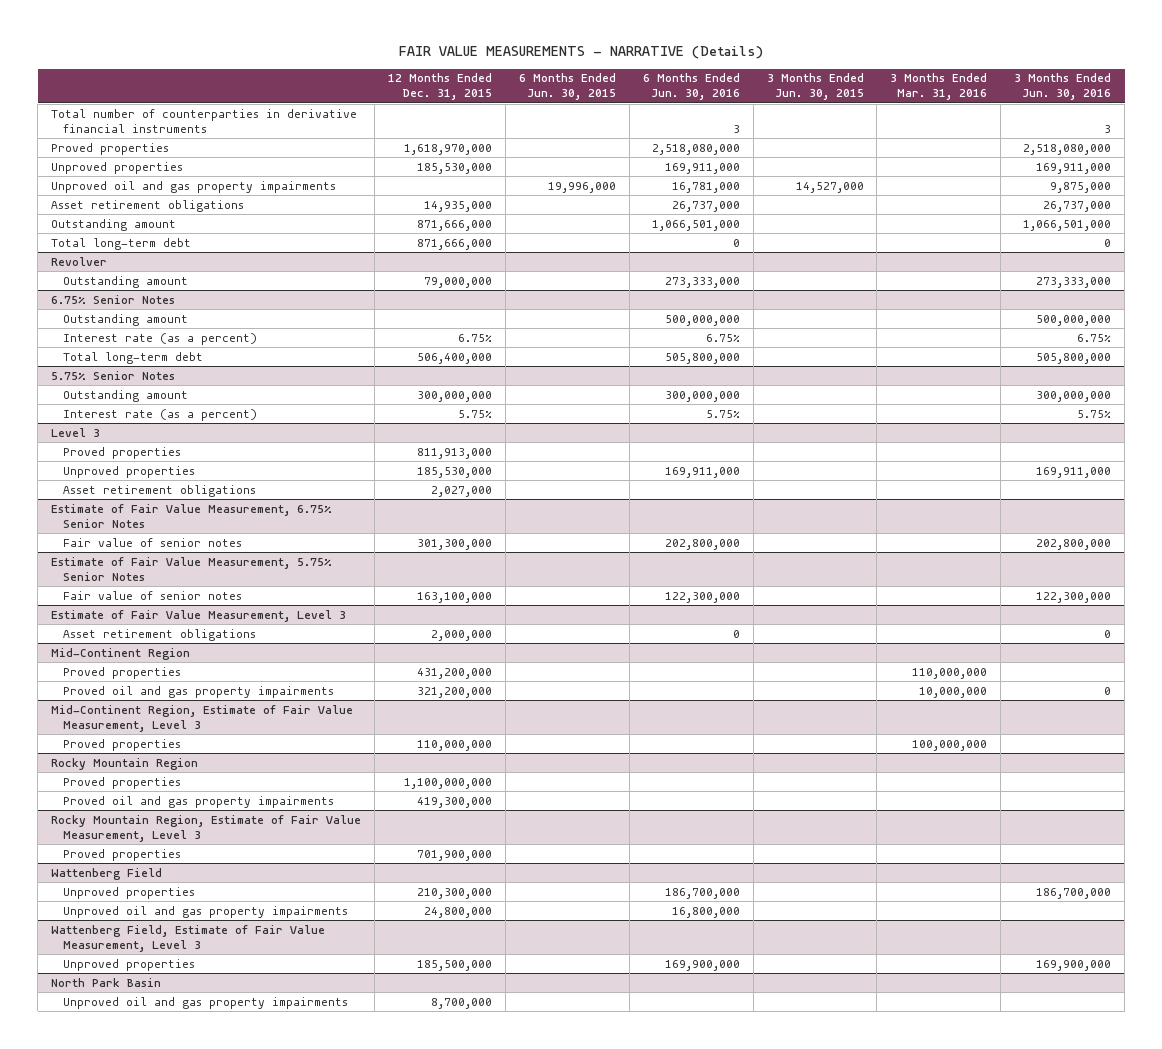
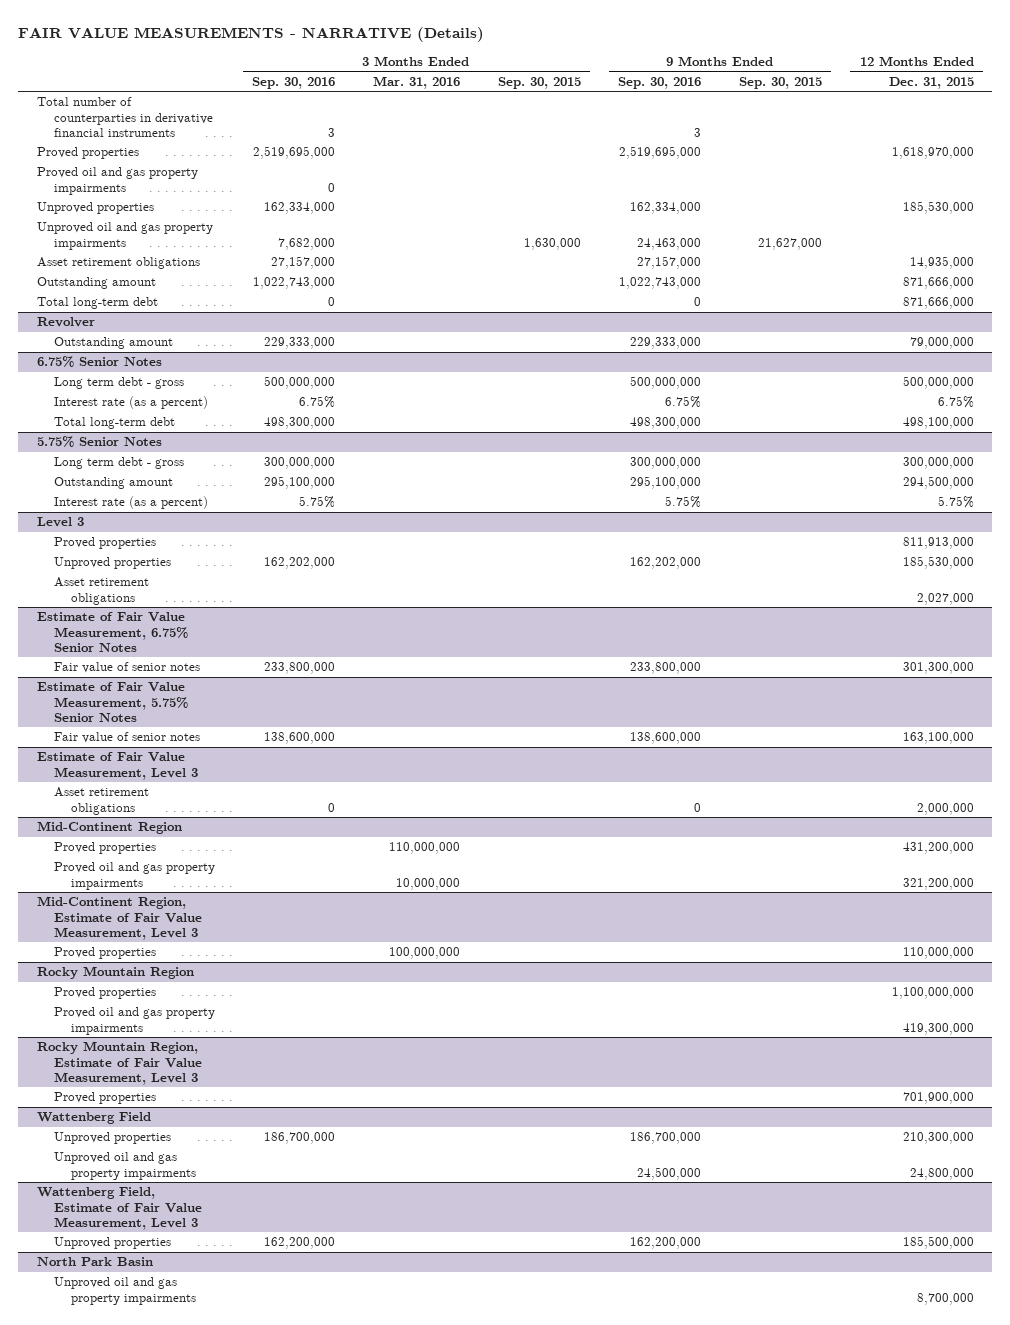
- | 12 Months Ended Dec. 31, 2015 | 6 Months Ended Jun. 30, 2015 | 6 Months Ended Jun. 30, 2016 | 3 Months Ended Jun. 30, 2015 | 3 Months Ended Mar. 31, 2016 | 3 Months Ended Jun. 30, 2016
+ | 3 Months Ended Sep. 30, 2016 | 3 Months Ended Mar. 31, 2016 | 3 Months Ended Sep. 30, 2015 | 9 Months Ended Sep. 30, 2016 | 9 Months Ended Sep. 30, 2015 | 12 Months Ended Dec. 31, 2015
+ Proved oil and gas property impairments | 0 | | | | |
@ 6.75% Senior Notes
- Outstanding amount | | | 500,000,000 | | | 500,000,000
+ Long term debt - gross | 500,000,000 | | | 500,000,000 | | 500,000,000
- Total long-term debt | 506,400,000 | | 505,800,000 | | | 505,800,000
+ Total long-term debt | 498,300,000 | | | 498,300,000 | | 498,100,000
@ 5.75% Senior Notes
- Outstanding amount | 300,000,000 | | 300,000,000 | | | 300,000,000
+ Long term debt - gross | 300,000,000 | | | 300,000,000 | | 300,000,000
+ Outstanding amount | 295,100,000 | | | 295,100,000 | | 294,500,000

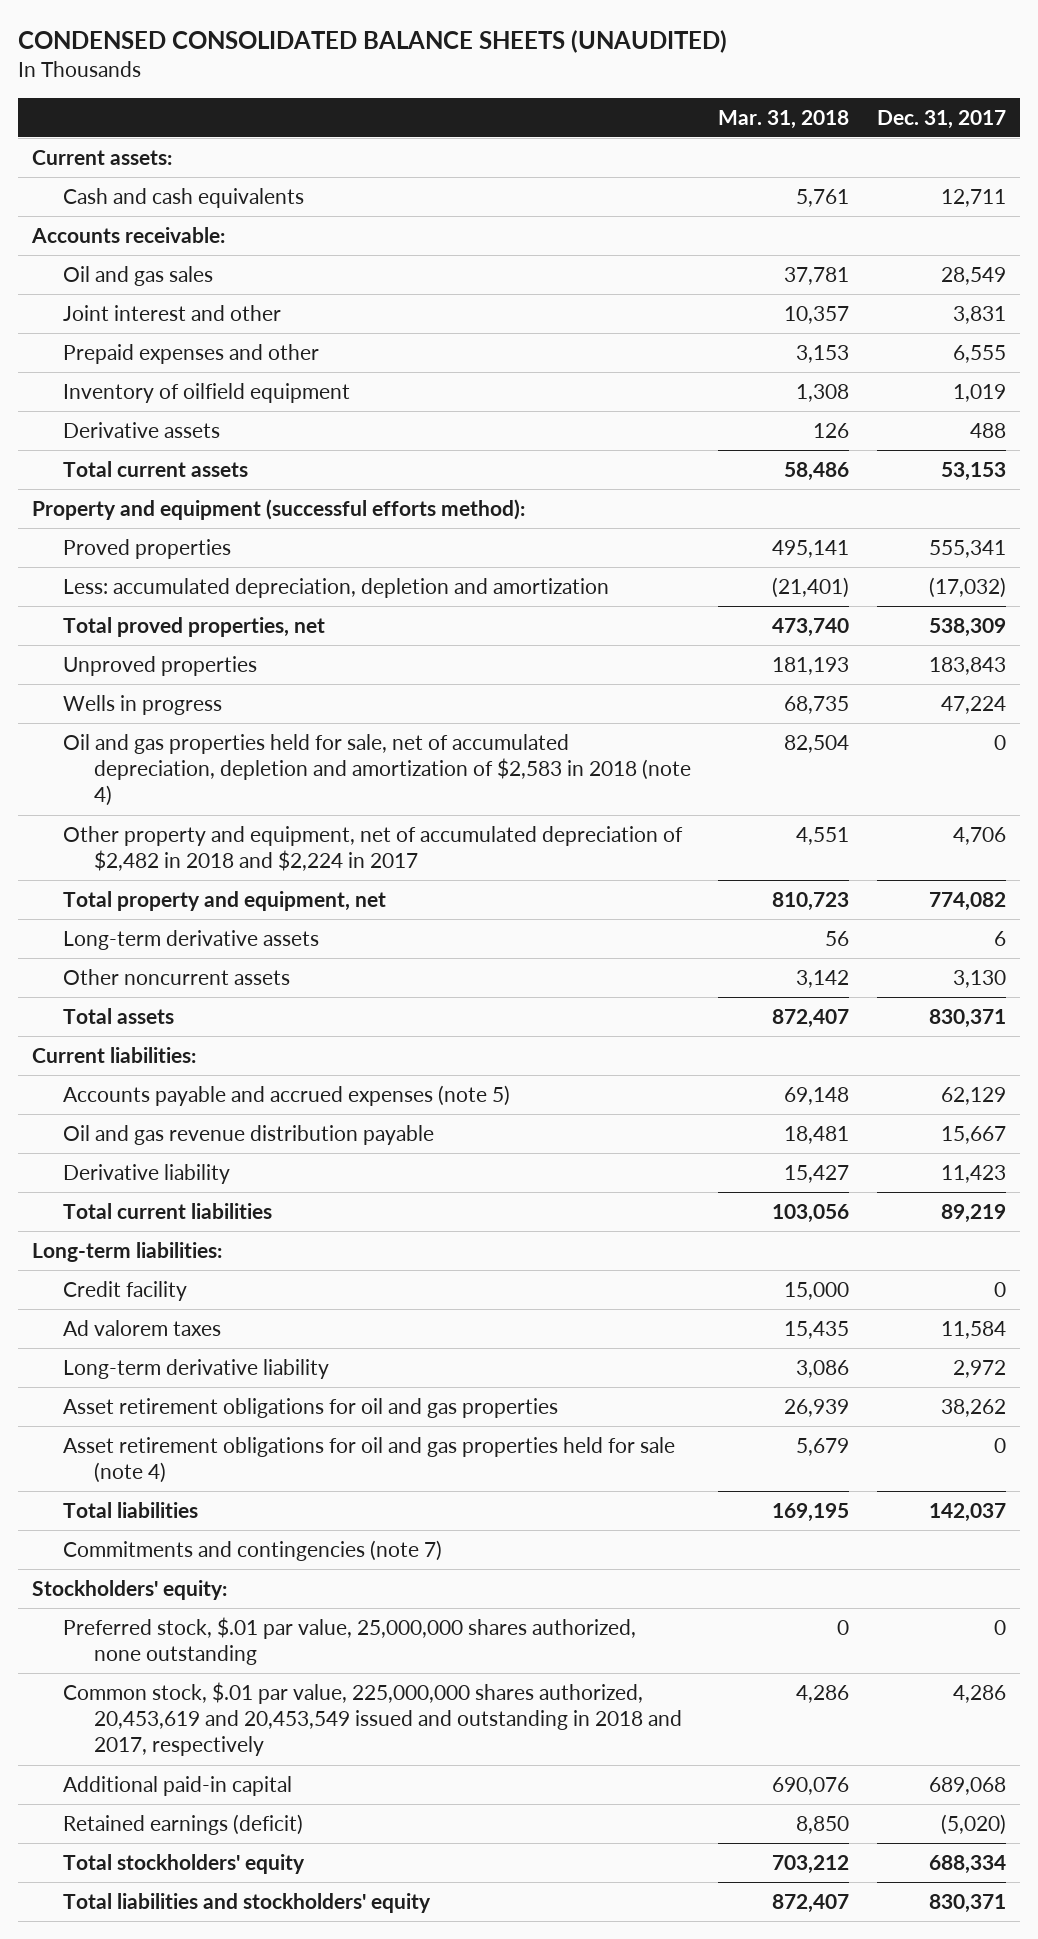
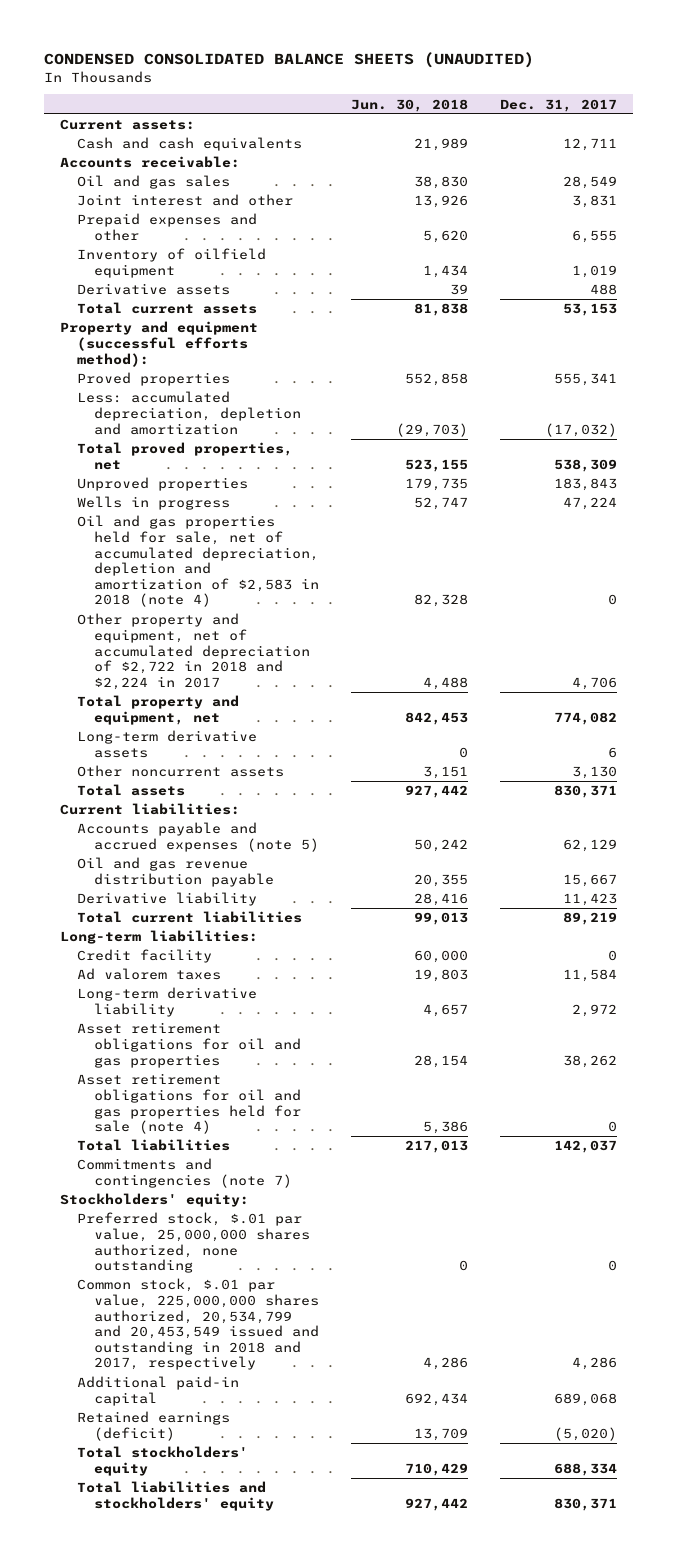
- | Mar. 31, 2018 | Dec. 31, 2017
+ | Jun. 30, 2018 | Dec. 31, 2017
- Other property and equipment, net of accumulated depreciation of $2,482 in 2018 and $2,224 in 2017 | 4,551 | 4,706
+ Other property and equipment, net of accumulated depreciation of $2,722 in 2018 and $2,224 in 2017 | 4,488 | 4,706
- Common stock, $.01 par value, 225,000,000 shares authorized, 20,453,619 and 20,453,549 issued and outstanding in 2018 and 2017, respectively | 4,286 | 4,286
+ Common stock, $.01 par value, 225,000,000 shares authorized, 20,534,799 and 20,453,549 issued and outstanding in 2018 and 2017, respectively | 4,286 | 4,286

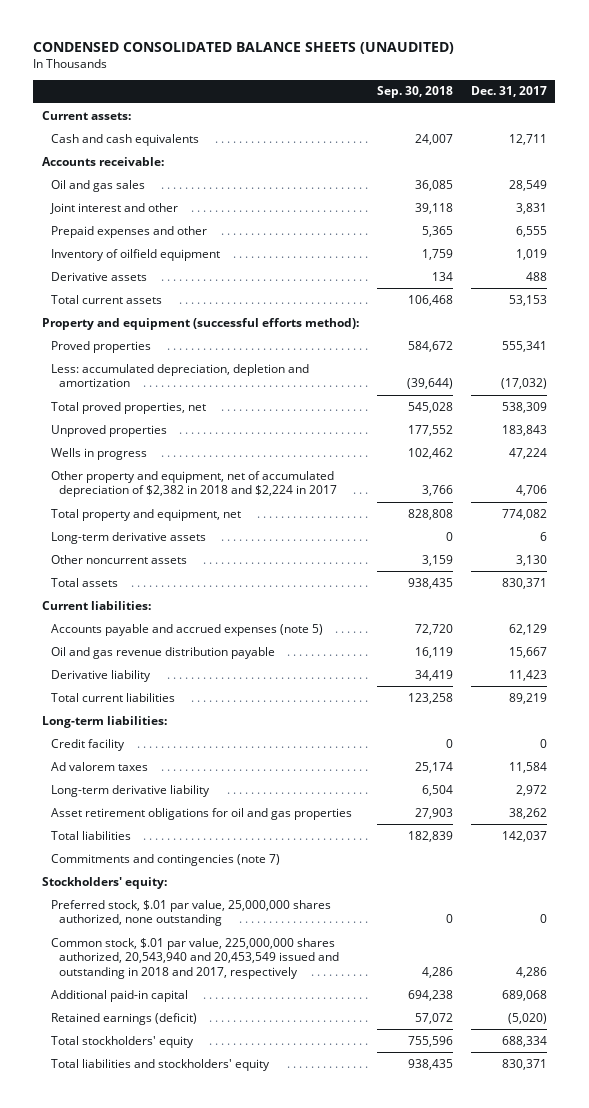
- | Jun. 30, 2018 | Dec. 31, 2017
+ | Sep. 30, 2018 | Dec. 31, 2017
- Oil and gas properties held for sale, net of accumulated depreciation, depletion and amortization of $2,583 in 2018 (note 4) | 82,328 | 0
- Other property and equipment, net of accumulated depreciation of $2,722 in 2018 and $2,224 in 2017 | 4,488 | 4,706
+ Other property and equipment, net of accumulated depreciation of $2,382 in 2018 and $2,224 in 2017 | 3,766 | 4,706
- Asset retirement obligations for oil and gas properties held for sale (note 4) | 5,386 | 0
- Common stock, $.01 par value, 225,000,000 shares authorized, 20,534,799 and 20,453,549 issued and outstanding in 2018 and 2017, respectively | 4,286 | 4,286
+ Common stock, $.01 par value, 225,000,000 shares authorized, 20,543,940 and 20,453,549 issued and outstanding in 2018 and 2017, respectively | 4,286 | 4,286

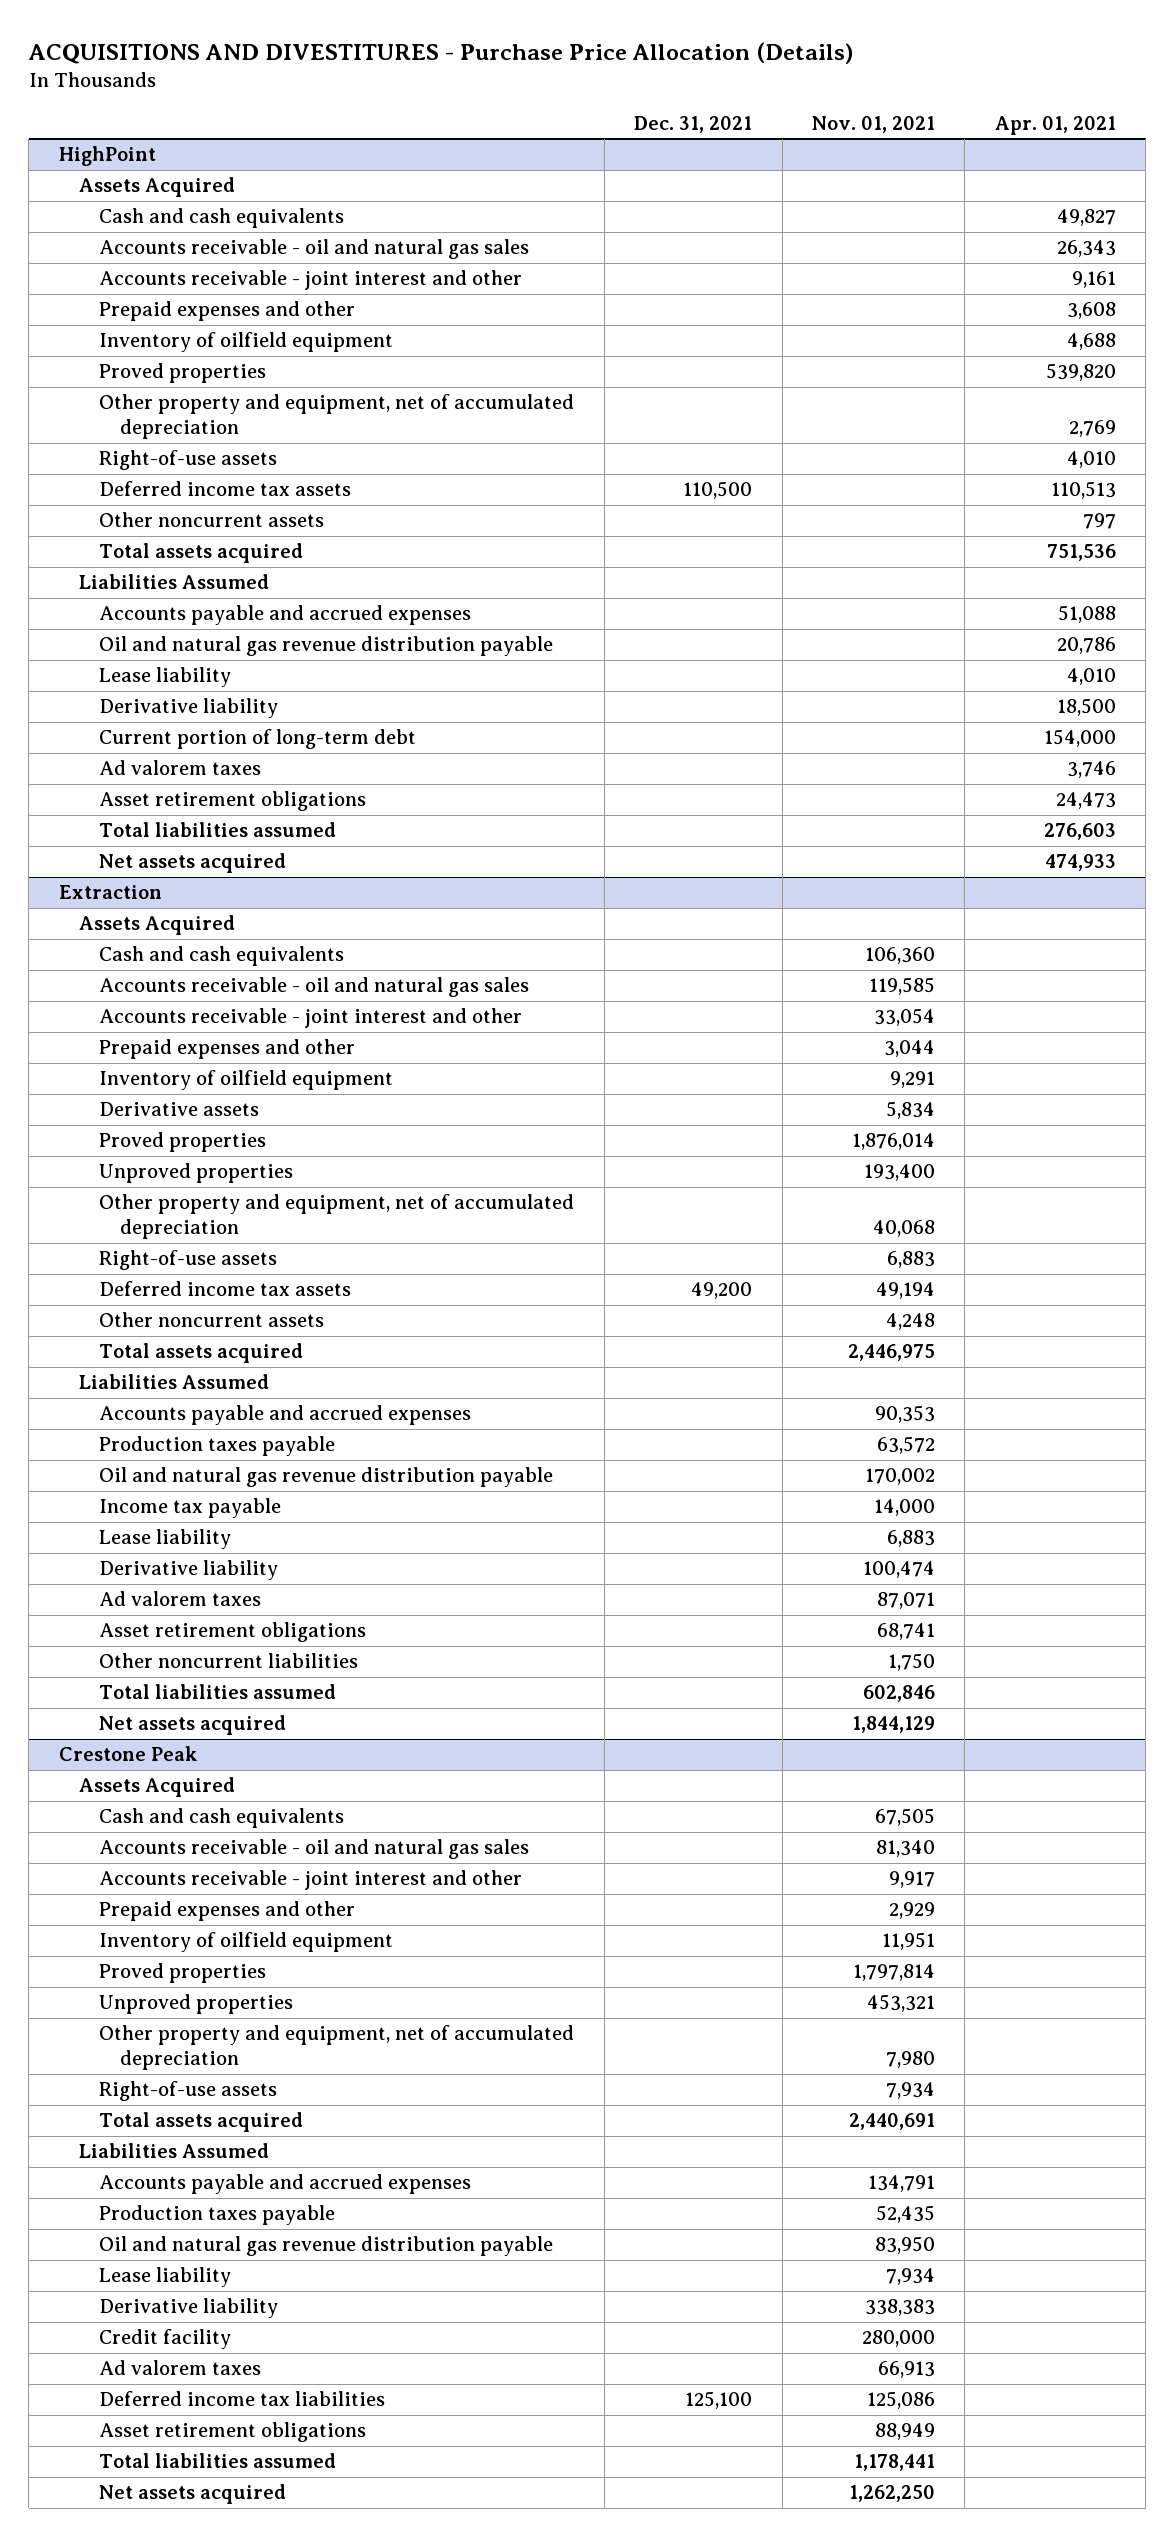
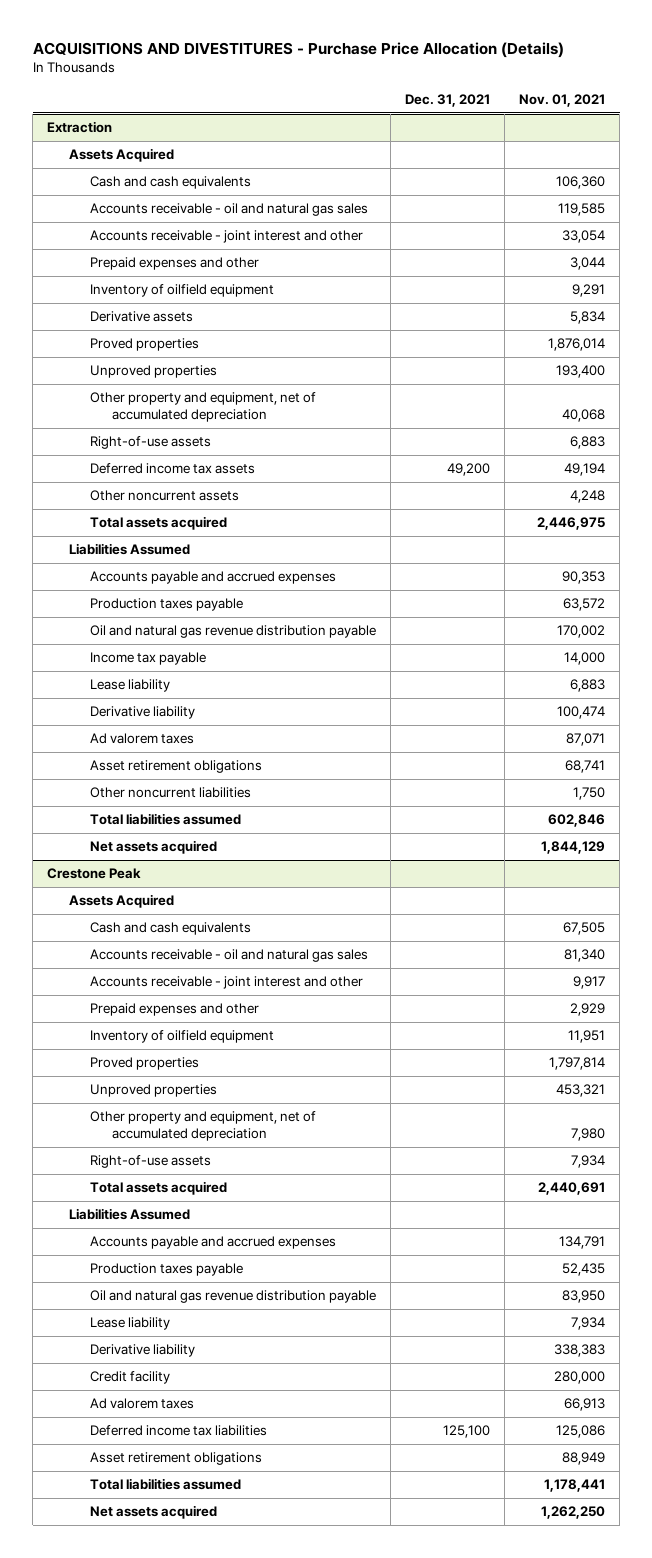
- | Dec. 31, 2021 | Nov. 01, 2021 | Apr. 01, 2021
+ | Dec. 31, 2021 | Nov. 01, 2021
- HighPoint
- Assets Acquired
- Cash and cash equivalents | | | 49,827
- Accounts receivable - oil and natural gas sales | | | 26,343
- Accounts receivable - joint interest and other | | | 9,161
- Prepaid expenses and other | | | 3,608
- Inventory of oilfield equipment | | | 4,688
- Proved properties | | | 539,820
- Other property and equipment, net of accumulated depreciation | | | 2,769
- Right-of-use assets | | | 4,010
- Deferred income tax assets | 110,500 | | 110,513
- Other noncurrent assets | | | 797
- Total assets acquired | | | 751,536
- Liabilities Assumed
- Accounts payable and accrued expenses | | | 51,088
- Oil and natural gas revenue distribution payable | | | 20,786
- Lease liability | | | 4,010
- Derivative liability | | | 18,500
- Current portion of long-term debt | | | 154,000
- Ad valorem taxes | | | 3,746
- Asset retirement obligations | | | 24,473
- Total liabilities assumed | | | 276,603
- Net assets acquired | | | 474,933

